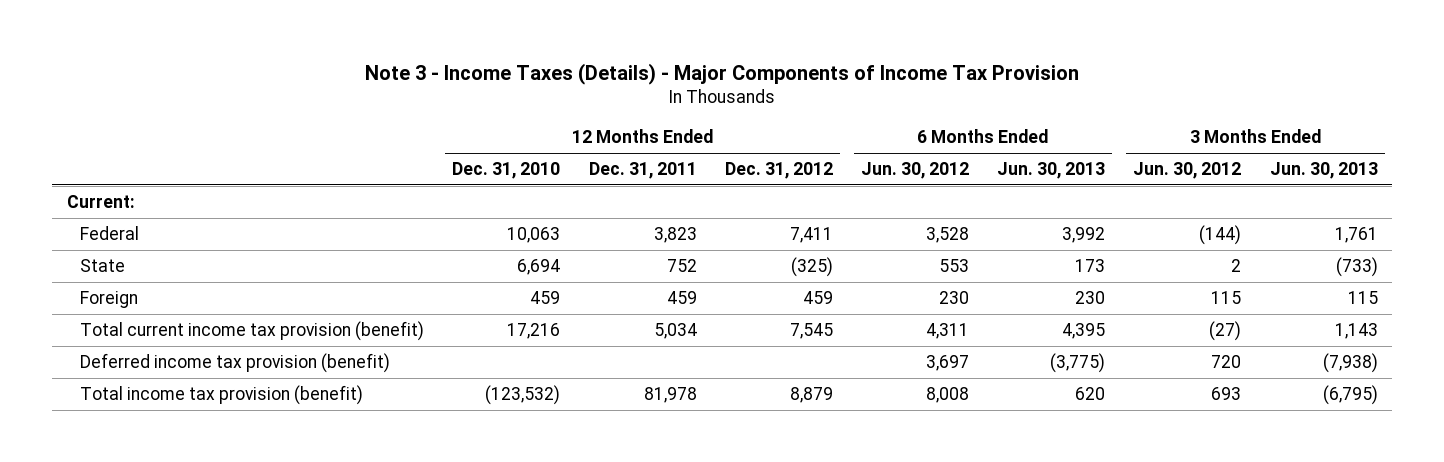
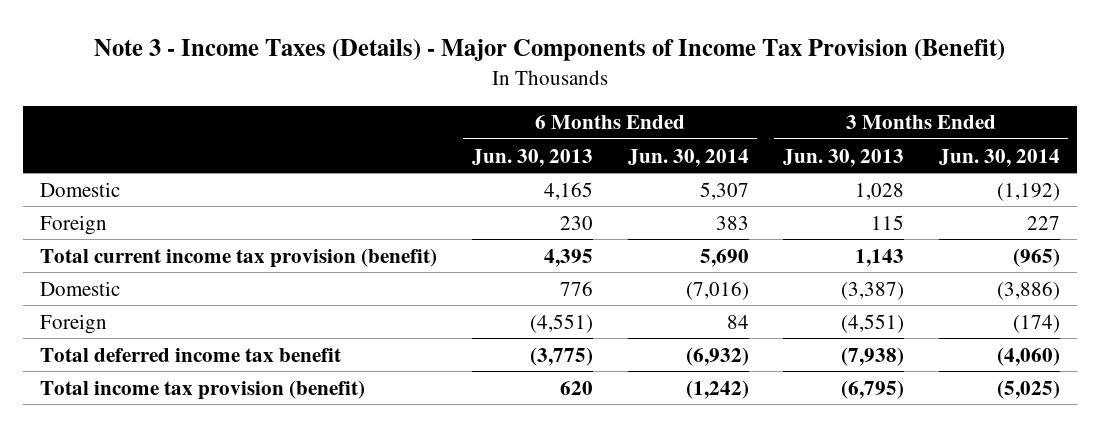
- Note 3 - Income Taxes (Details) - Major Components of Income Tax Provision
+ Note 3 - Income Taxes (Details) - Major Components of Income Tax Provision (Benefit)
- | 12 Months Ended Dec. 31, 2010 | 12 Months Ended Dec. 31, 2011 | 12 Months Ended Dec. 31, 2012 | 6 Months Ended Jun. 30, 2012 | 6 Months Ended Jun. 30, 2013 | 3 Months Ended Jun. 30, 2012 | 3 Months Ended Jun. 30, 2013
+ | 6 Months Ended Jun. 30, 2013 | 6 Months Ended Jun. 30, 2014 | 3 Months Ended Jun. 30, 2013 | 3 Months Ended Jun. 30, 2014
- Current:
- Federal | 10,063 | 3,823 | 7,411 | 3,528 | 3,992 | (144) | 1,761
- State | 6,694 | 752 | (325) | 553 | 173 | 2 | (733)
+ Domestic | 4,165 | 5,307 | 1,028 | (1,192)
- Deferred income tax provision (benefit) | | | | 3,697 | (3,775) | 720 | (7,938)
+ Domestic | 776 | (7,016) | (3,387) | (3,886)
+ Foreign | (4,551) | 84 | (4,551) | (174)
+ Total deferred income tax benefit | (3,775) | (6,932) | (7,938) | (4,060)

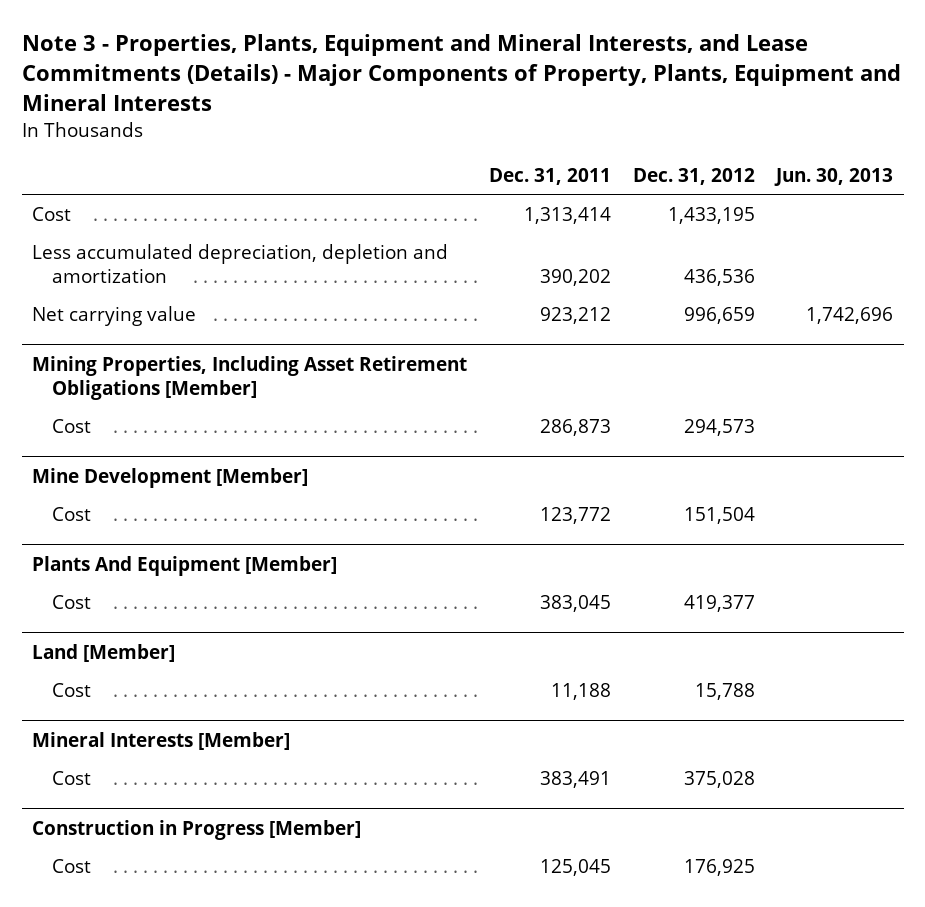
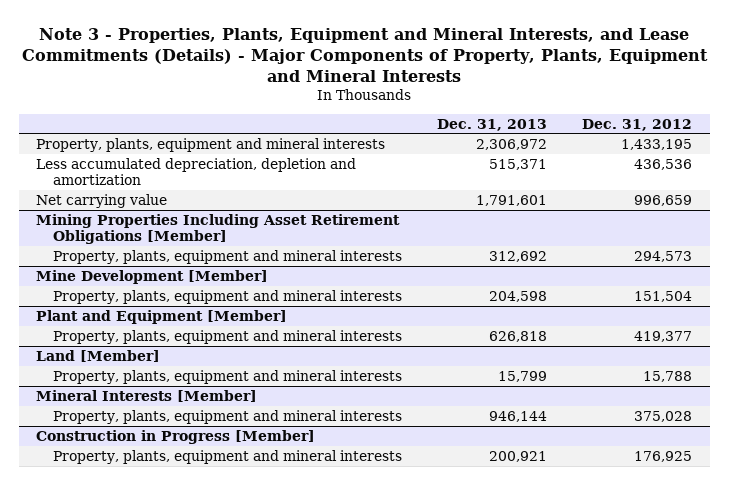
- | Dec. 31, 2011 | Dec. 31, 2012 | Jun. 30, 2013
+ | Dec. 31, 2013 | Dec. 31, 2012
- Cost | 1,313,414 | 1,433,195 |
+ Property, plants, equipment and mineral interests | 2,306,972 | 1,433,195
- Mining Properties, Including Asset Retirement Obligations [Member]
- Cost | 286,873 | 294,573 |
+ Mining Properties Including Asset Retirement Obligations [Member]
+ Property, plants, equipment and mineral interests | 312,692 | 294,573
@ Mine Development [Member]
- Cost | 123,772 | 151,504 |
- Plants And Equipment [Member]
- Cost | 383,045 | 419,377 |
@ Mine Development [Member]
+ Property, plants, equipment and mineral interests | 204,598 | 151,504
+ Plant and Equipment [Member]
+ Property, plants, equipment and mineral interests | 626,818 | 419,377
@ Land [Member]
- Cost | 11,188 | 15,788 |
+ Property, plants, equipment and mineral interests | 15,799 | 15,788
@ Mineral Interests [Member]
- Cost | 383,491 | 375,028 |
+ Property, plants, equipment and mineral interests | 946,144 | 375,028
@ Construction in Progress [Member]
- Cost | 125,045 | 176,925 |
+ Property, plants, equipment and mineral interests | 200,921 | 176,925

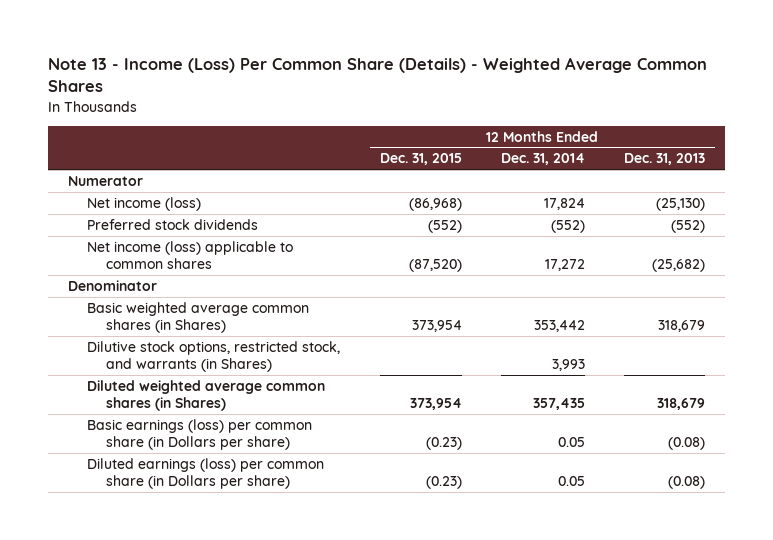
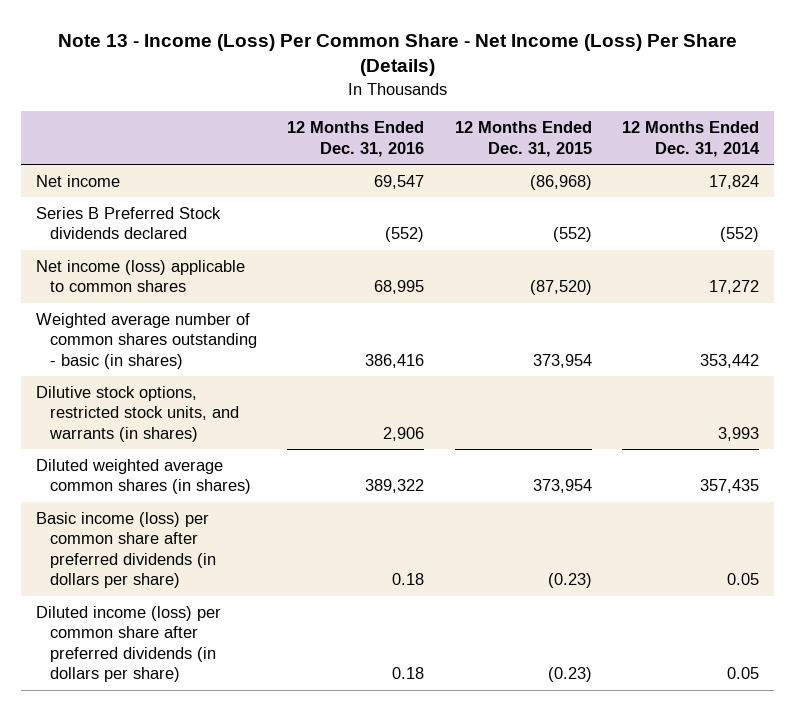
- Note 13 - Income (Loss) Per Common Share (Details) - Weighted Average Common Shares
+ Note 13 - Income (Loss) Per Common Share - Net Income (Loss) Per Share (Details)
- | 12 Months Ended Dec. 31, 2015 | 12 Months Ended Dec. 31, 2014 | 12 Months Ended Dec. 31, 2013
+ | 12 Months Ended Dec. 31, 2016 | 12 Months Ended Dec. 31, 2015 | 12 Months Ended Dec. 31, 2014
- Numerator
- Net income (loss) | (86,968) | 17,824 | (25,130)
- Preferred stock dividends | (552) | (552) | (552)
+ Net income | 69,547 | (86,968) | 17,824
+ Series B Preferred Stock dividends declared | (552) | (552) | (552)
- Denominator
- Basic weighted average common shares (in Shares) | 373,954 | 353,442 | 318,679
- Dilutive stock options, restricted stock, and warrants (in Shares) | | 3,993 |
- Diluted weighted average common shares (in Shares) | 373,954 | 357,435 | 318,679
- Basic earnings (loss) per common share (in Dollars per share) | (0.23) | 0.05 | (0.08)
- Diluted earnings (loss) per common share (in Dollars per share) | (0.23) | 0.05 | (0.08)
+ Weighted average number of common shares outstanding - basic (in shares) | 386,416 | 373,954 | 353,442
+ Dilutive stock options, restricted stock units, and warrants (in shares) | 2,906 | | 3,993
+ Diluted weighted average common shares (in shares) | 389,322 | 373,954 | 357,435
+ Basic income (loss) per common share after preferred dividends (in dollars per share) | 0.18 | (0.23) | 0.05
+ Diluted income (loss) per common share after preferred dividends (in dollars per share) | 0.18 | (0.23) | 0.05

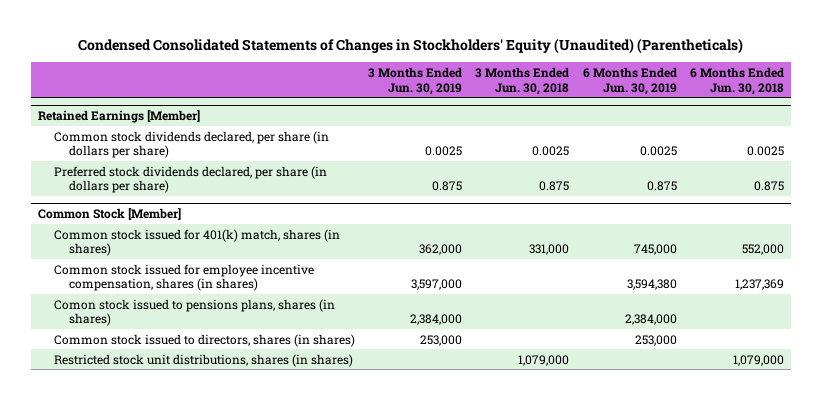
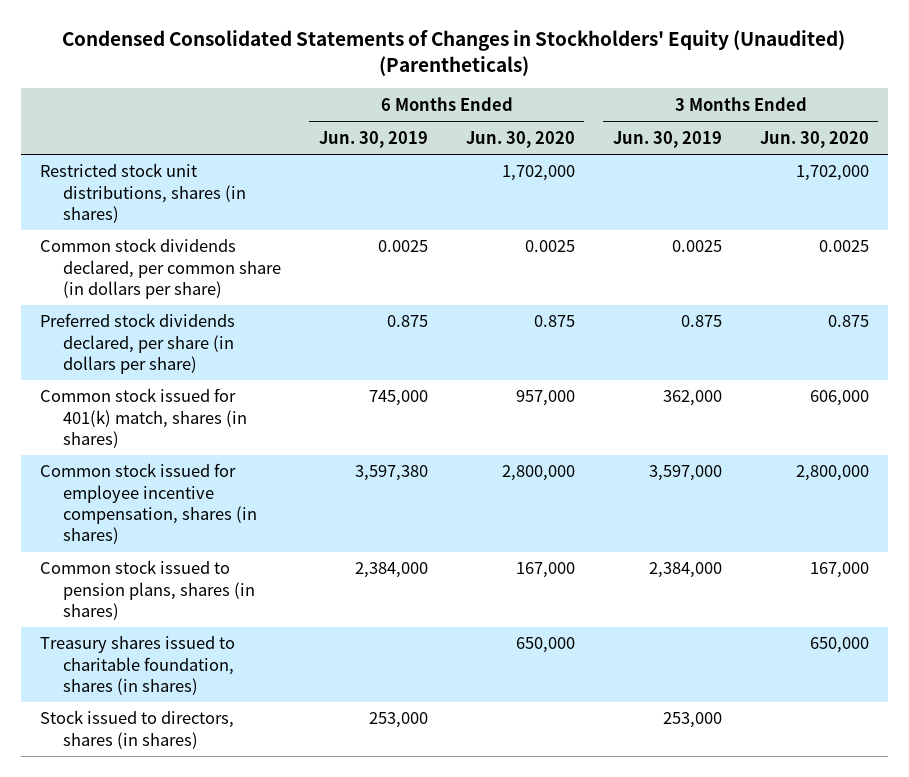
- | 3 Months Ended Jun. 30, 2019 | 3 Months Ended Jun. 30, 2018 | 6 Months Ended Jun. 30, 2019 | 6 Months Ended Jun. 30, 2018
+ | 6 Months Ended Jun. 30, 2019 | 6 Months Ended Jun. 30, 2020 | 3 Months Ended Jun. 30, 2019 | 3 Months Ended Jun. 30, 2020
- Retained Earnings [Member]
- Common stock dividends declared, per share (in dollars per share) | 0.0025 | 0.0025 | 0.0025 | 0.0025
+ Restricted stock unit distributions, shares (in shares) | | 1,702,000 | | 1,702,000
+ Common stock dividends declared, per common share (in dollars per share) | 0.0025 | 0.0025 | 0.0025 | 0.0025
- Common Stock [Member]
- Common stock issued for employee incentive compensation, shares (in shares) | 3,597,000 | | 3,594,380 | 1,237,369
- Comon stock issued to pensions plans, shares (in shares) | 2,384,000 | | 2,384,000 |
- Common stock issued to directors, shares (in shares) | 253,000 | | 253,000 |
- Restricted stock unit distributions, shares (in shares) | | 1,079,000 | | 1,079,000
+ Common stock issued for employee incentive compensation, shares (in shares) | 3,597,380 | 2,800,000 | 3,597,000 | 2,800,000
+ Common stock issued to pension plans, shares (in shares) | 2,384,000 | 167,000 | 2,384,000 | 167,000
+ Treasury shares issued to charitable foundation, shares (in shares) | | 650,000 | | 650,000
+ Stock issued to directors, shares (in shares) | 253,000 | | 253,000 |

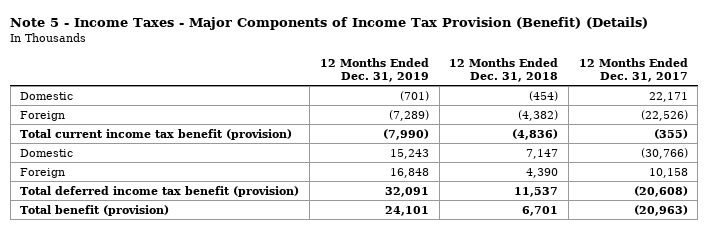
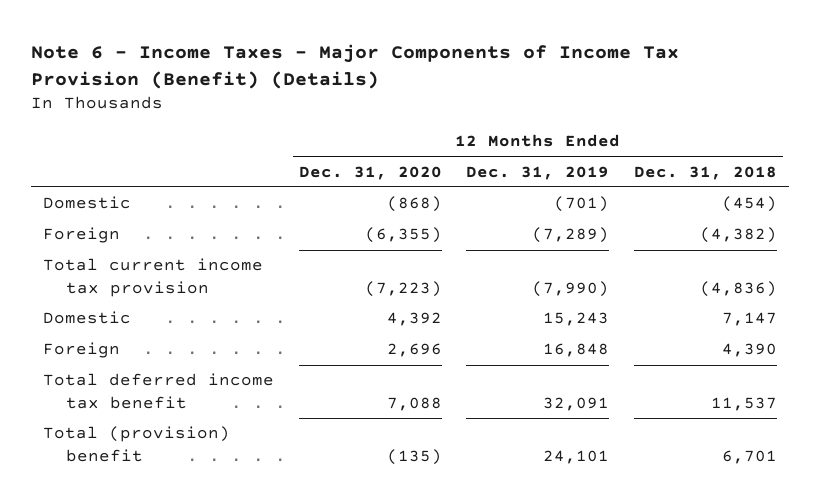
- Note 5 - Income Taxes - Major Components of Income Tax Provision (Benefit) (Details)
+ Note 6 - Income Taxes - Major Components of Income Tax Provision (Benefit) (Details)
- | 12 Months Ended Dec. 31, 2019 | 12 Months Ended Dec. 31, 2018 | 12 Months Ended Dec. 31, 2017
+ | 12 Months Ended Dec. 31, 2020 | 12 Months Ended Dec. 31, 2019 | 12 Months Ended Dec. 31, 2018
- Total current income tax benefit (provision) | (7,990) | (4,836) | (355)
+ Total current income tax provision | (7,223) | (7,990) | (4,836)
- Total deferred income tax benefit (provision) | 32,091 | 11,537 | (20,608)
- Total benefit (provision) | 24,101 | 6,701 | (20,963)
+ Total deferred income tax benefit | 7,088 | 32,091 | 11,537
+ Total (provision) benefit | (135) | 24,101 | 6,701

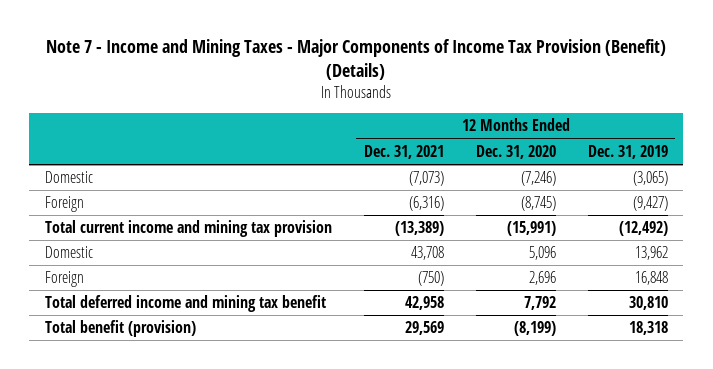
- Note 6 - Income Taxes - Major Components of Income Tax Provision (Benefit) (Details)
+ Note 7 - Income and Mining Taxes - Major Components of Income Tax Provision (Benefit) (Details)
- | 12 Months Ended Dec. 31, 2020 | 12 Months Ended Dec. 31, 2019 | 12 Months Ended Dec. 31, 2018
+ | 12 Months Ended Dec. 31, 2021 | 12 Months Ended Dec. 31, 2020 | 12 Months Ended Dec. 31, 2019
- Domestic | (868) | (701) | (454)
- Foreign | (6,355) | (7,289) | (4,382)
- Total current income tax provision | (7,223) | (7,990) | (4,836)
- Domestic | 4,392 | 15,243 | 7,147
+ Domestic | (7,073) | (7,246) | (3,065)
+ Foreign | (6,316) | (8,745) | (9,427)
+ Total current income and mining tax provision | (13,389) | (15,991) | (12,492)
+ Domestic | 43,708 | 5,096 | 13,962
- Total deferred income tax benefit | 7,088 | 32,091 | 11,537
- Total (provision) benefit | (135) | 24,101 | 6,701
+ Total deferred income and mining tax benefit | 42,958 | 7,792 | 30,810
+ Total benefit (provision) | 29,569 | (8,199) | 18,318

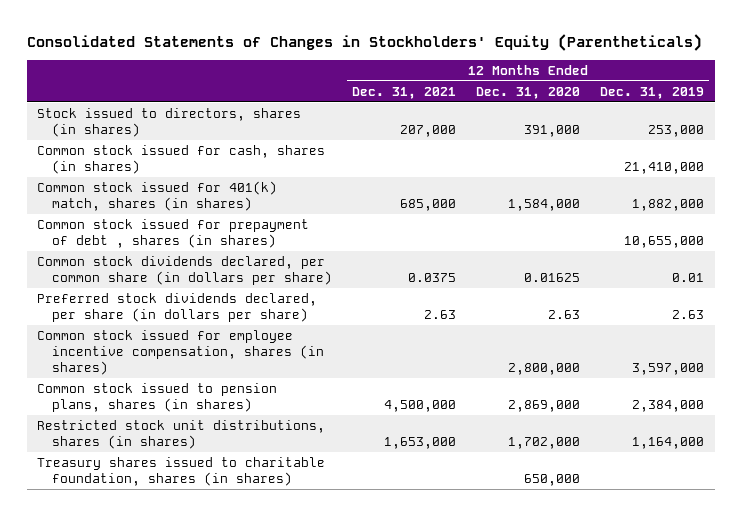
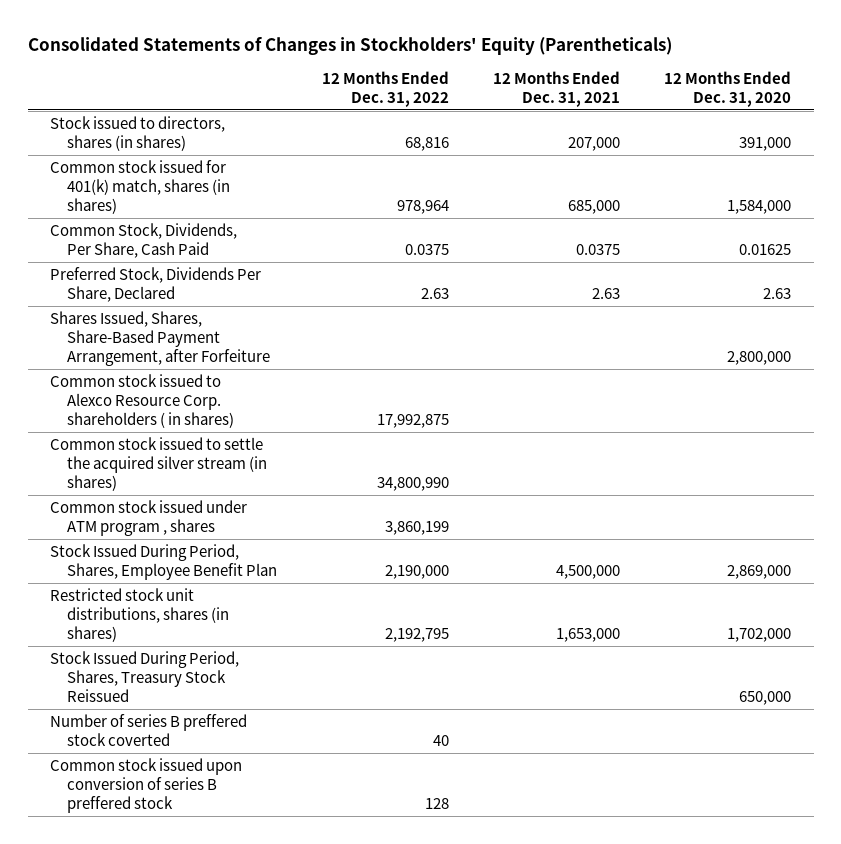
- | 12 Months Ended Dec. 31, 2021 | 12 Months Ended Dec. 31, 2020 | 12 Months Ended Dec. 31, 2019
+ | 12 Months Ended Dec. 31, 2022 | 12 Months Ended Dec. 31, 2021 | 12 Months Ended Dec. 31, 2020
- Common stock issued for cash, shares (in shares) | | | 21,410,000
- Common stock issued for prepayment of debt , shares (in shares) | | | 10,655,000
- Common stock dividends declared, per common share (in dollars per share) | 0.0375 | 0.01625 | 0.01
- Preferred stock dividends declared, per share (in dollars per share) | 2.63 | 2.63 | 2.63
- Common stock issued for employee incentive compensation, shares (in shares) | | 2,800,000 | 3,597,000
- Common stock issued to pension plans, shares (in shares) | 4,500,000 | 2,869,000 | 2,384,000
+ Common Stock, Dividends, Per Share, Cash Paid | 0.0375 | 0.0375 | 0.01625
+ Preferred Stock, Dividends Per Share, Declared | 2.63 | 2.63 | 2.63
+ Shares Issued, Shares, Share-Based Payment Arrangement, after Forfeiture | | | 2,800,000
+ Common stock issued to Alexco Resource Corp. shareholders ( in shares) | 17,992,875 | |
+ Common stock issued to settle the acquired silver stream (in shares) | 34,800,990 | |
+ Common stock issued under ATM program , shares | 3,860,199 | |
+ Stock Issued During Period, Shares, Employee Benefit Plan | 2,190,000 | 4,500,000 | 2,869,000
- Treasury shares issued to charitable foundation, shares (in shares) | | 650,000 |
+ Stock Issued During Period, Shares, Treasury Stock Reissued | | | 650,000
+ Number of series B preffered stock coverted | 40 | |
+ Common stock issued upon conversion of series B preffered stock | 128 | |

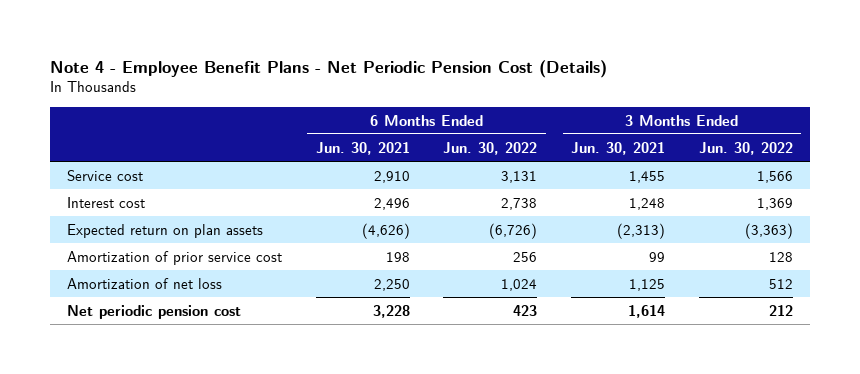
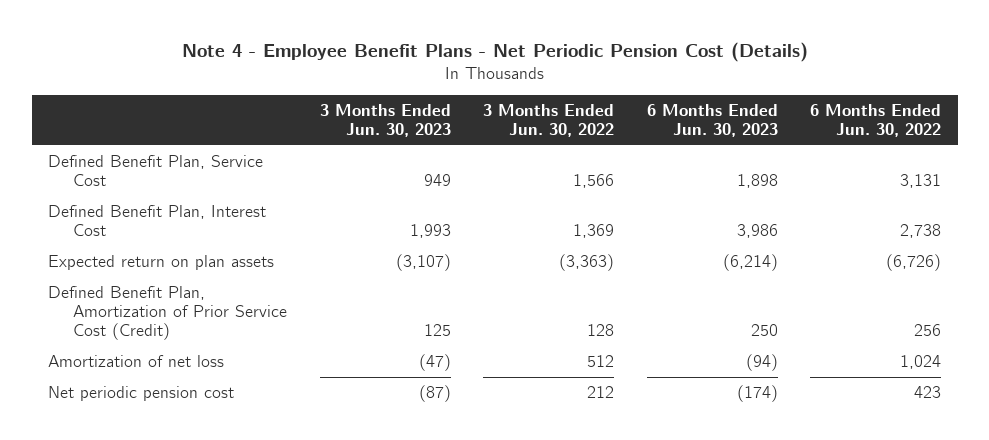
- | 6 Months Ended Jun. 30, 2021 | 6 Months Ended Jun. 30, 2022 | 3 Months Ended Jun. 30, 2021 | 3 Months Ended Jun. 30, 2022
+ | 3 Months Ended Jun. 30, 2023 | 3 Months Ended Jun. 30, 2022 | 6 Months Ended Jun. 30, 2023 | 6 Months Ended Jun. 30, 2022
- Service cost | 2,910 | 3,131 | 1,455 | 1,566
- Interest cost | 2,496 | 2,738 | 1,248 | 1,369
+ Defined Benefit Plan, Service Cost | 949 | 1,566 | 1,898 | 3,131
+ Defined Benefit Plan, Interest Cost | 1,993 | 1,369 | 3,986 | 2,738
- Amortization of prior service cost | 198 | 256 | 99 | 128
+ Defined Benefit Plan, Amortization of Prior Service Cost (Credit) | 125 | 128 | 250 | 256

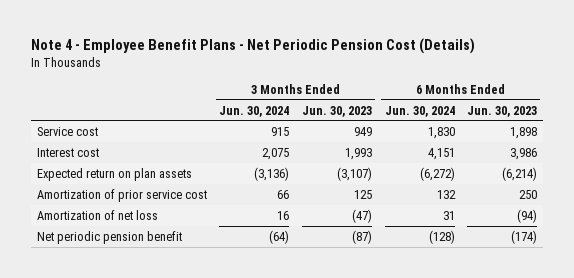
- | 3 Months Ended Jun. 30, 2023 | 3 Months Ended Jun. 30, 2022 | 6 Months Ended Jun. 30, 2023 | 6 Months Ended Jun. 30, 2022
+ | 3 Months Ended Jun. 30, 2024 | 3 Months Ended Jun. 30, 2023 | 6 Months Ended Jun. 30, 2024 | 6 Months Ended Jun. 30, 2023
- Defined Benefit Plan, Service Cost | 949 | 1,566 | 1,898 | 3,131
- Defined Benefit Plan, Interest Cost | 1,993 | 1,369 | 3,986 | 2,738
+ Service cost | 915 | 949 | 1,830 | 1,898
+ Interest cost | 2,075 | 1,993 | 4,151 | 3,986
- Defined Benefit Plan, Amortization of Prior Service Cost (Credit) | 125 | 128 | 250 | 256
+ Amortization of prior service cost | 66 | 125 | 132 | 250
- Net periodic pension cost | (87) | 212 | (174) | 423
+ Net periodic pension benefit | (64) | (87) | (128) | (174)

